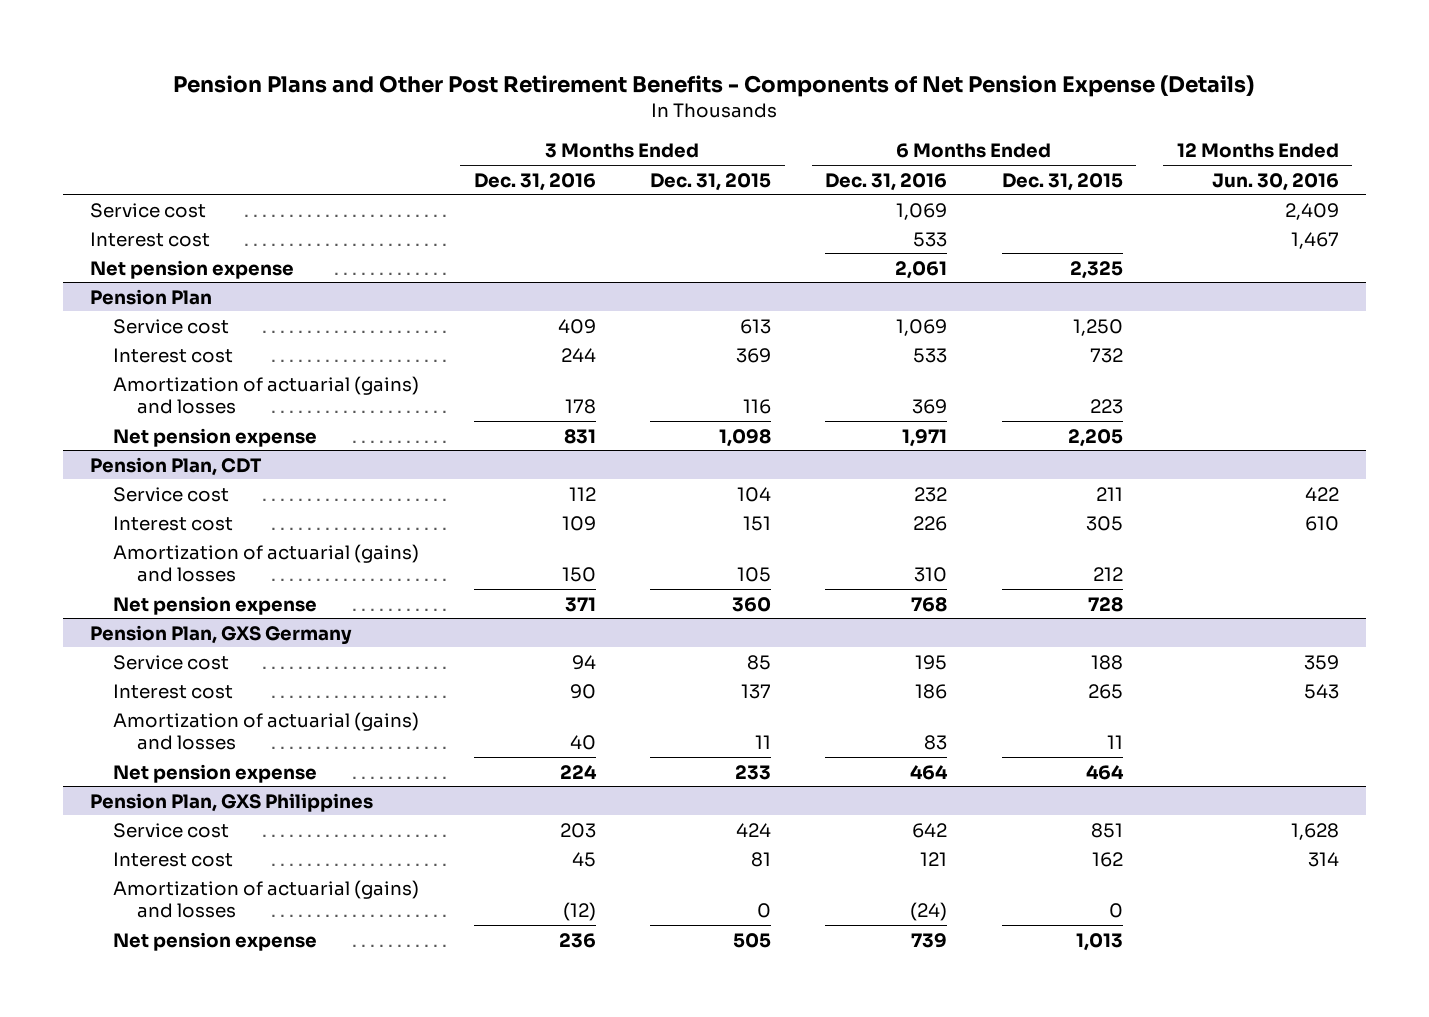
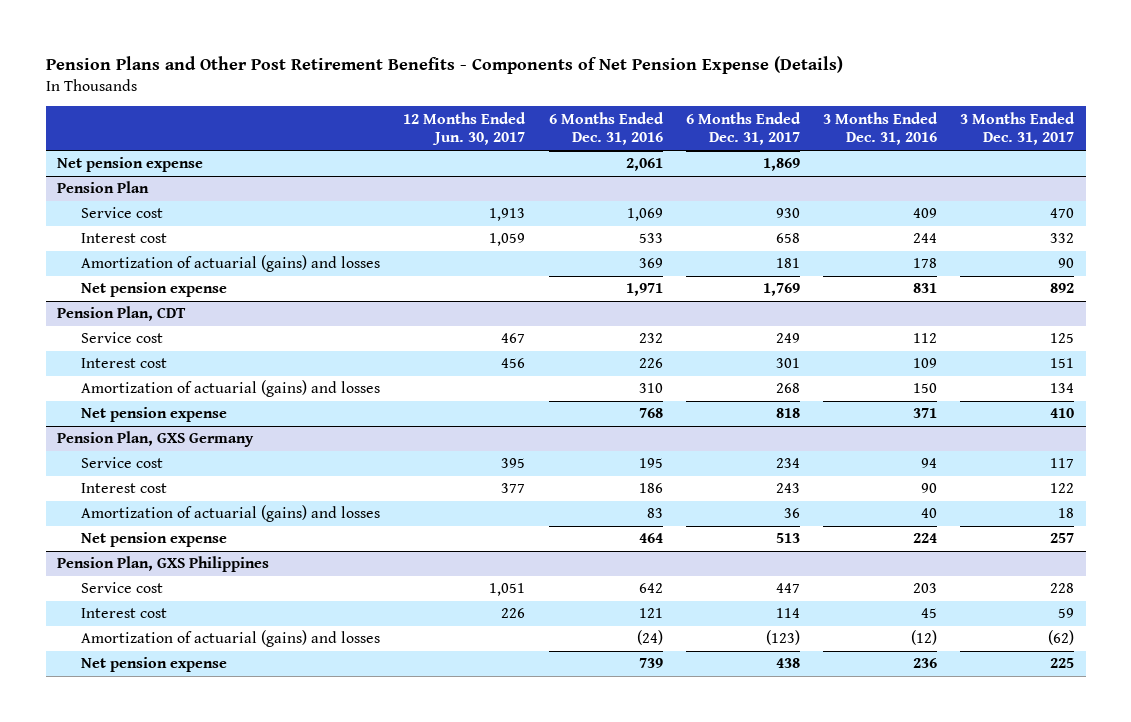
- | 3 Months Ended Dec. 31, 2016 | 3 Months Ended Dec. 31, 2015 | 6 Months Ended Dec. 31, 2016 | 6 Months Ended Dec. 31, 2015 | 12 Months Ended Jun. 30, 2016
+ | 12 Months Ended Jun. 30, 2017 | 6 Months Ended Dec. 31, 2016 | 6 Months Ended Dec. 31, 2017 | 3 Months Ended Dec. 31, 2016 | 3 Months Ended Dec. 31, 2017
- Service cost | | | 1,069 | | 2,409
- Interest cost | | | 533 | | 1,467

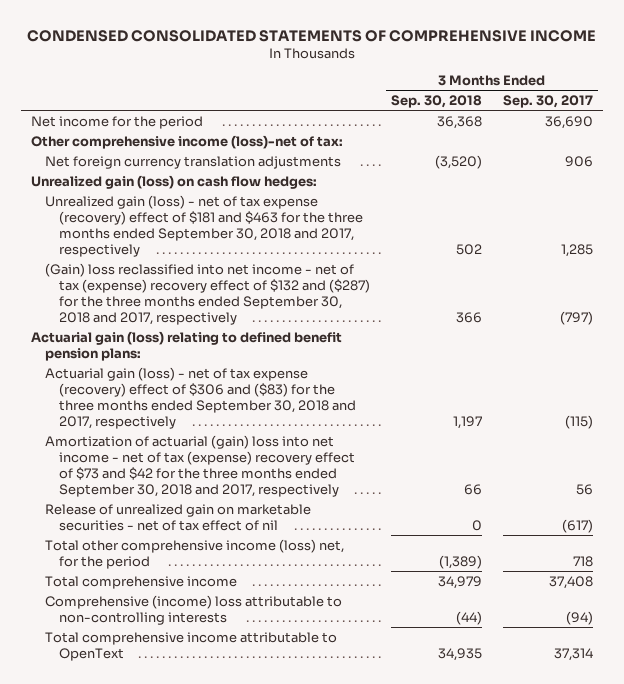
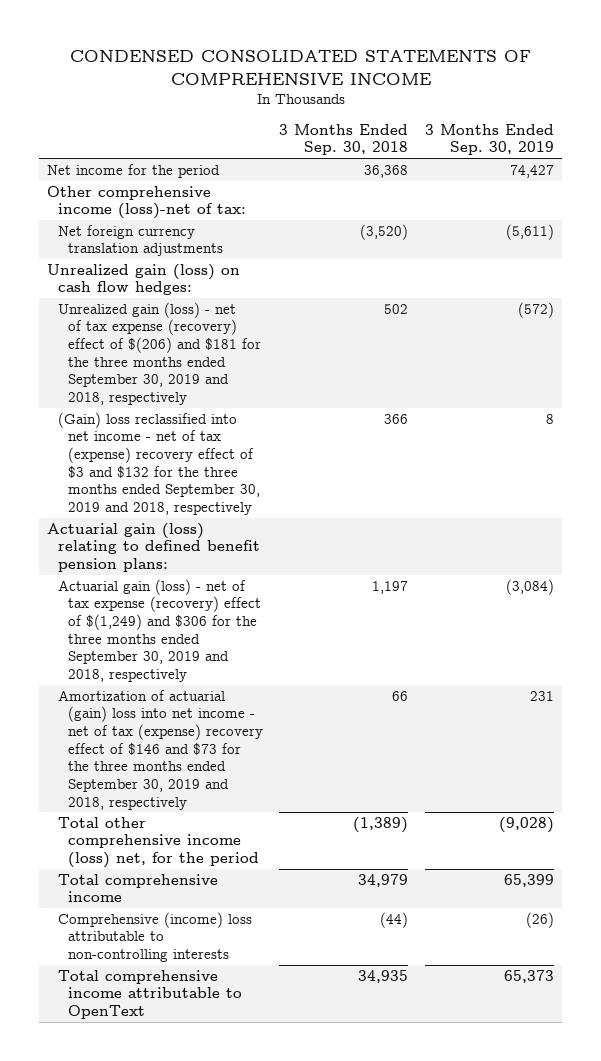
- | 3 Months Ended Sep. 30, 2018 | 3 Months Ended Sep. 30, 2017
+ | 3 Months Ended Sep. 30, 2018 | 3 Months Ended Sep. 30, 2019
- Unrealized gain (loss) - net of tax expense (recovery) effect of $181 and $463 for the three months ended September 30, 2018 and 2017, respectively | 502 | 1,285
- (Gain) loss reclassified into net income - net of tax (expense) recovery effect of $132 and ($287) for the three months ended September 30, 2018 and 2017, respectively | 366 | (797)
+ Unrealized gain (loss) - net of tax expense (recovery) effect of $(206) and $181 for the three months ended September 30, 2019 and 2018, respectively | 502 | (572)
+ (Gain) loss reclassified into net income - net of tax (expense) recovery effect of $3 and $132 for the three months ended September 30, 2019 and 2018, respectively | 366 | 8
- Actuarial gain (loss) - net of tax expense (recovery) effect of $306 and ($83) for the three months ended September 30, 2018 and 2017, respectively | 1,197 | (115)
- Amortization of actuarial (gain) loss into net income - net of tax (expense) recovery effect of $73 and $42 for the three months ended September 30, 2018 and 2017, respectively | 66 | 56
- Release of unrealized gain on marketable securities - net of tax effect of nil | 0 | (617)
+ Actuarial gain (loss) - net of tax expense (recovery) effect of $(1,249) and $306 for the three months ended September 30, 2019 and 2018, respectively | 1,197 | (3,084)
+ Amortization of actuarial (gain) loss into net income - net of tax (expense) recovery effect of $146 and $73 for the three months ended September 30, 2019 and 2018, respectively | 66 | 231

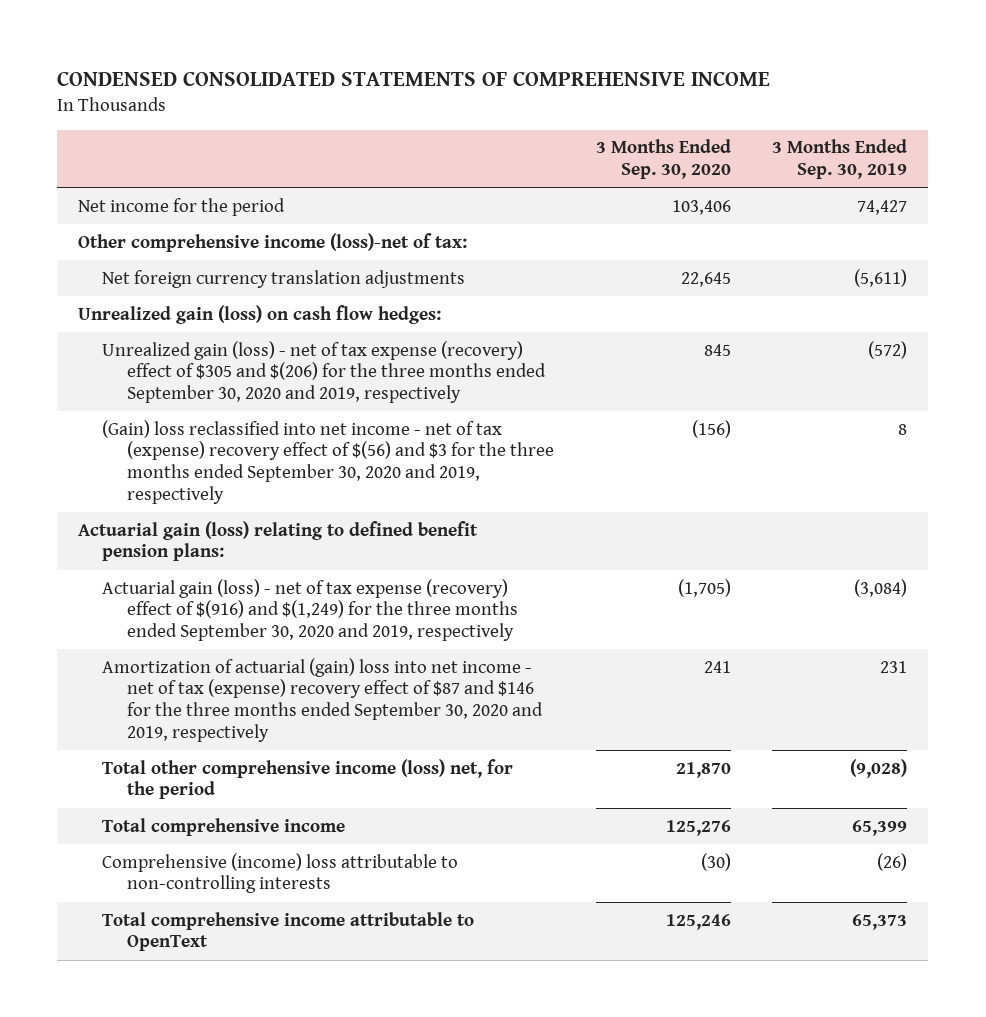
- | 3 Months Ended Sep. 30, 2018 | 3 Months Ended Sep. 30, 2019
+ | 3 Months Ended Sep. 30, 2020 | 3 Months Ended Sep. 30, 2019
- Unrealized gain (loss) - net of tax expense (recovery) effect of $(206) and $181 for the three months ended September 30, 2019 and 2018, respectively | 502 | (572)
- (Gain) loss reclassified into net income - net of tax (expense) recovery effect of $3 and $132 for the three months ended September 30, 2019 and 2018, respectively | 366 | 8
+ Unrealized gain (loss) - net of tax expense (recovery) effect of $305 and $(206) for the three months ended September 30, 2020 and 2019, respectively | 845 | (572)
+ (Gain) loss reclassified into net income - net of tax (expense) recovery effect of $(56) and $3 for the three months ended September 30, 2020 and 2019, respectively | (156) | 8
- Actuarial gain (loss) - net of tax expense (recovery) effect of $(1,249) and $306 for the three months ended September 30, 2019 and 2018, respectively | 1,197 | (3,084)
- Amortization of actuarial (gain) loss into net income - net of tax (expense) recovery effect of $146 and $73 for the three months ended September 30, 2019 and 2018, respectively | 66 | 231
+ Actuarial gain (loss) - net of tax expense (recovery) effect of $(916) and $(1,249) for the three months ended September 30, 2020 and 2019, respectively | (1,705) | (3,084)
+ Amortization of actuarial (gain) loss into net income - net of tax (expense) recovery effect of $87 and $146 for the three months ended September 30, 2020 and 2019, respectively | 241 | 231

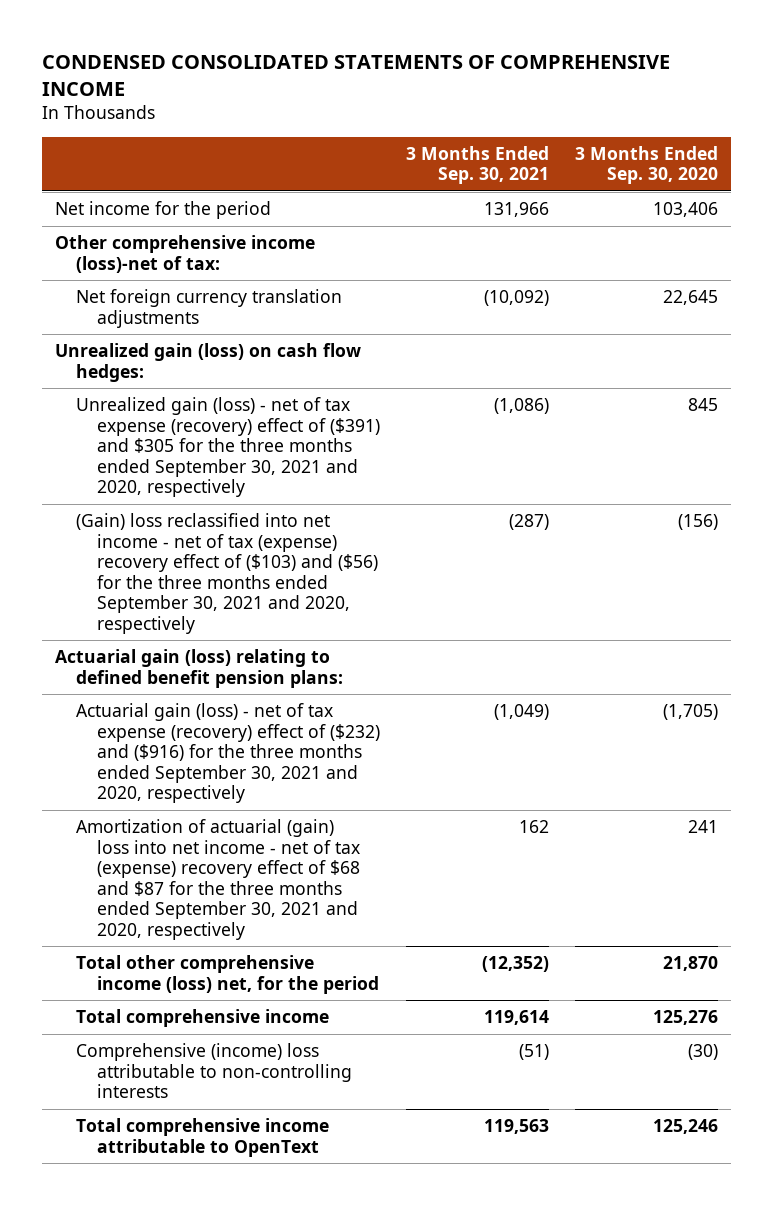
- | 3 Months Ended Sep. 30, 2020 | 3 Months Ended Sep. 30, 2019
+ | 3 Months Ended Sep. 30, 2021 | 3 Months Ended Sep. 30, 2020
- Unrealized gain (loss) - net of tax expense (recovery) effect of $305 and $(206) for the three months ended September 30, 2020 and 2019, respectively | 845 | (572)
- (Gain) loss reclassified into net income - net of tax (expense) recovery effect of $(56) and $3 for the three months ended September 30, 2020 and 2019, respectively | (156) | 8
+ Unrealized gain (loss) - net of tax expense (recovery) effect of ($391) and $305 for the three months ended September 30, 2021 and 2020, respectively | (1,086) | 845
+ (Gain) loss reclassified into net income - net of tax (expense) recovery effect of ($103) and ($56) for the three months ended September 30, 2021 and 2020, respectively | (287) | (156)
- Actuarial gain (loss) - net of tax expense (recovery) effect of $(916) and $(1,249) for the three months ended September 30, 2020 and 2019, respectively | (1,705) | (3,084)
- Amortization of actuarial (gain) loss into net income - net of tax (expense) recovery effect of $87 and $146 for the three months ended September 30, 2020 and 2019, respectively | 241 | 231
+ Actuarial gain (loss) - net of tax expense (recovery) effect of ($232) and ($916) for the three months ended September 30, 2021 and 2020, respectively | (1,049) | (1,705)
+ Amortization of actuarial (gain) loss into net income - net of tax (expense) recovery effect of $68 and $87 for the three months ended September 30, 2021 and 2020, respectively | 162 | 241

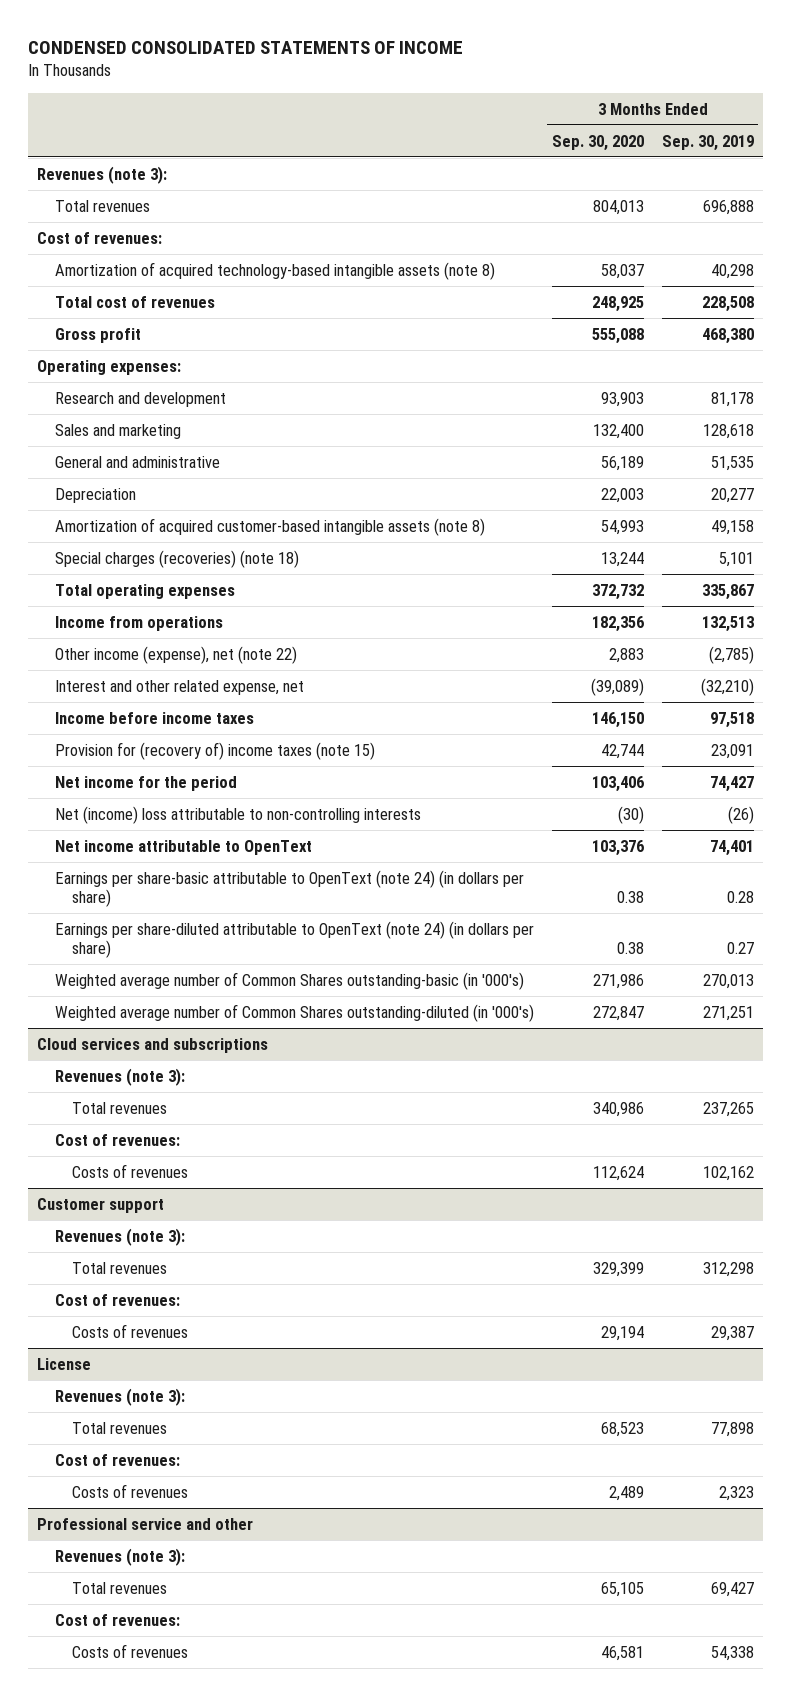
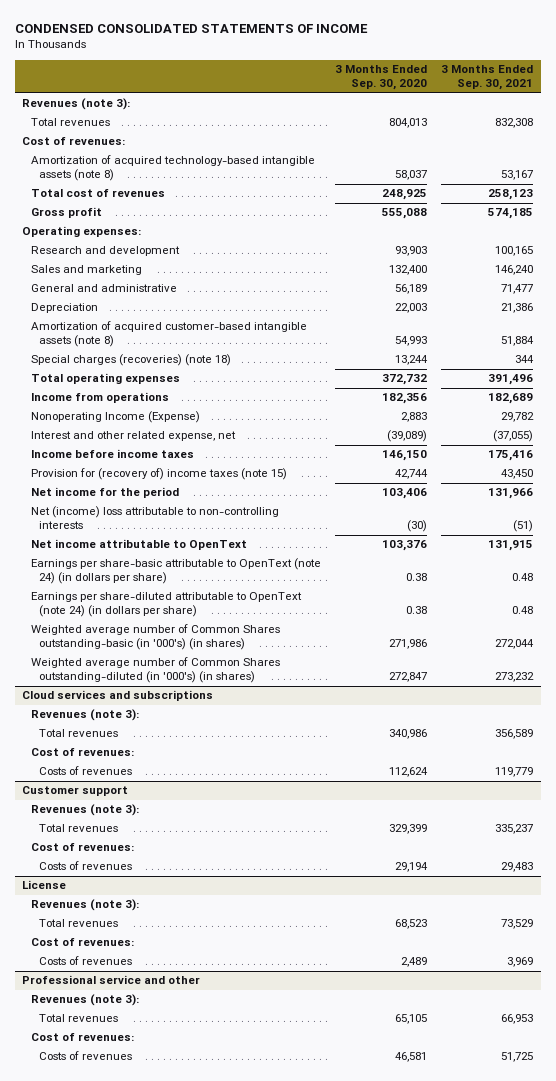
- | 3 Months Ended Sep. 30, 2020 | 3 Months Ended Sep. 30, 2019
+ | 3 Months Ended Sep. 30, 2020 | 3 Months Ended Sep. 30, 2021
- Other income (expense), net (note 22) | 2,883 | (2,785)
+ Nonoperating Income (Expense) | 2,883 | 29,782
- Weighted average number of Common Shares outstanding-basic (in '000's) | 271,986 | 270,013
- Weighted average number of Common Shares outstanding-diluted (in '000's) | 272,847 | 271,251
+ Weighted average number of Common Shares outstanding-basic (in '000's) (in shares) | 271,986 | 272,044
+ Weighted average number of Common Shares outstanding-diluted (in '000's) (in shares) | 272,847 | 273,232

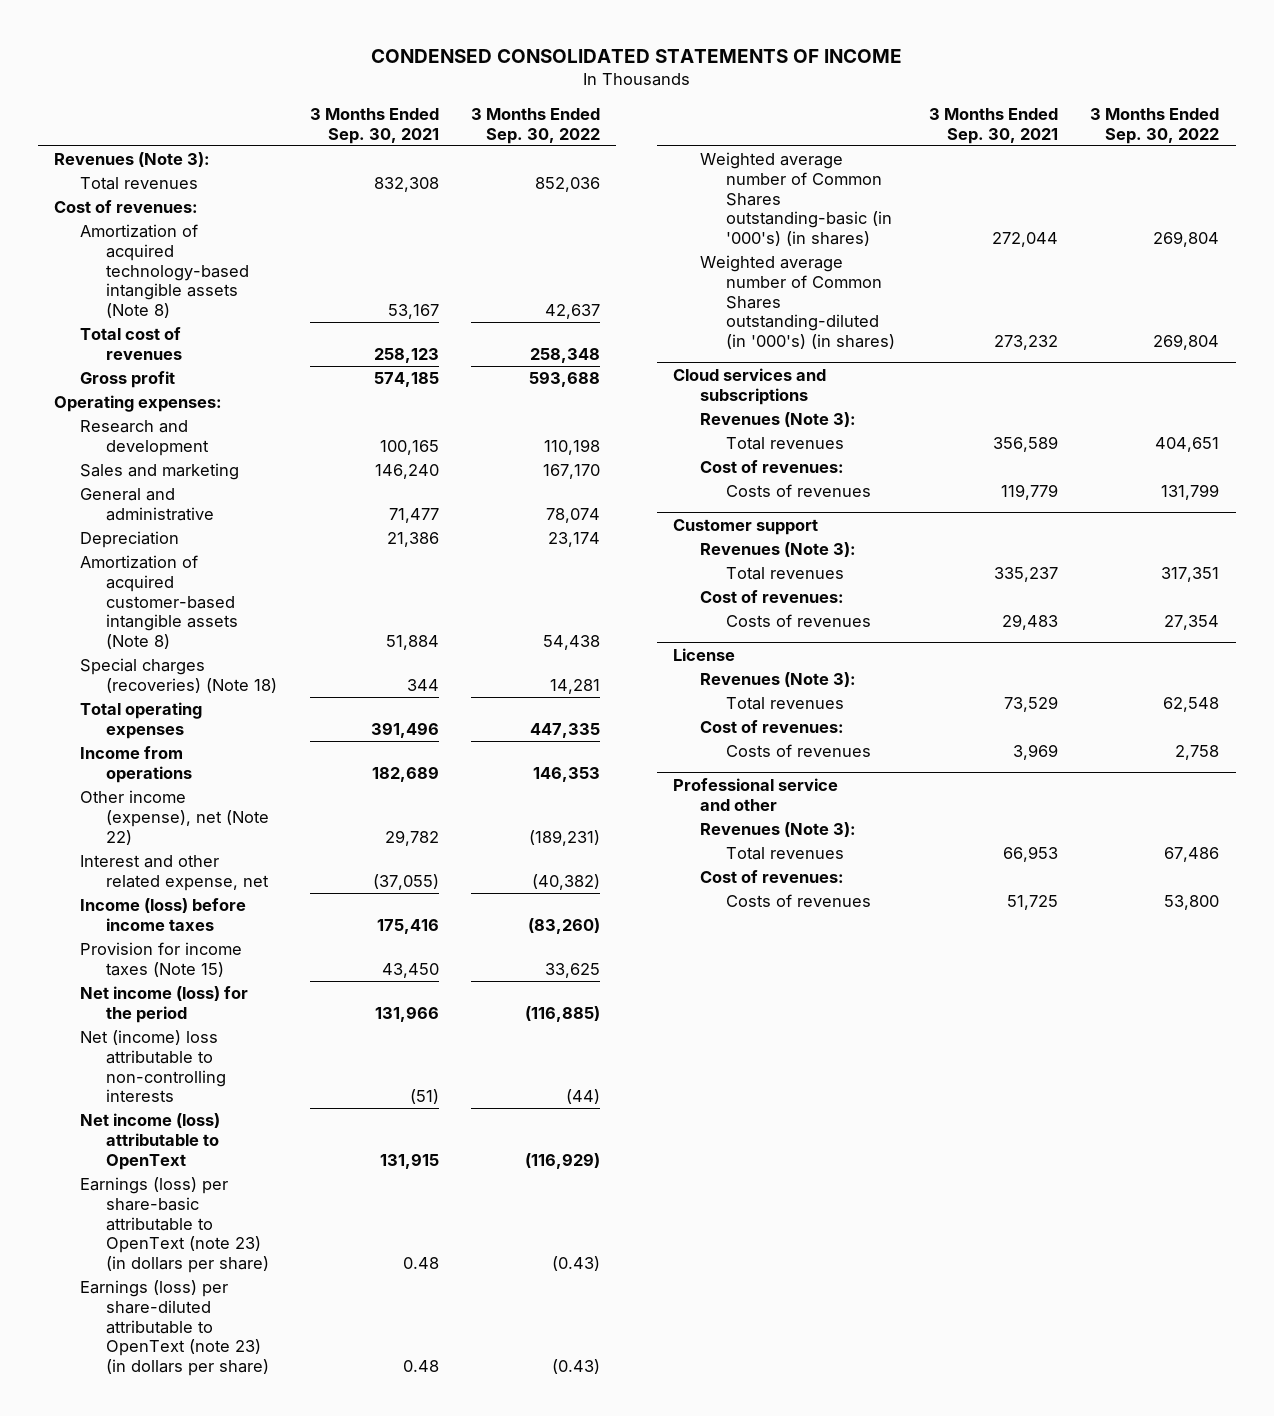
- | 3 Months Ended Sep. 30, 2020 | 3 Months Ended Sep. 30, 2021
+ | 3 Months Ended Sep. 30, 2021 | 3 Months Ended Sep. 30, 2022
- Revenues (note 3):
+ Revenues (Note 3):
- Amortization of acquired technology-based intangible assets (note 8) | 58,037 | 53,167
+ Amortization of acquired technology-based intangible assets (Note 8) | 53,167 | 42,637
- Amortization of acquired customer-based intangible assets (note 8) | 54,993 | 51,884
- Special charges (recoveries) (note 18) | 13,244 | 344
+ Amortization of acquired customer-based intangible assets (Note 8) | 51,884 | 54,438
+ Special charges (recoveries) (Note 18) | 344 | 14,281
- Nonoperating Income (Expense) | 2,883 | 29,782
+ Other income (expense), net (Note 22) | 29,782 | (189,231)
- Income before income taxes | 146,150 | 175,416
- Provision for (recovery of) income taxes (note 15) | 42,744 | 43,450
- Net income for the period | 103,406 | 131,966
+ Income (loss) before income taxes | 175,416 | (83,260)
+ Provision for income taxes (Note 15) | 43,450 | 33,625
+ Net income (loss) for the period | 131,966 | (116,885)
- Net income attributable to OpenText | 103,376 | 131,915
- Earnings per share-basic attributable to OpenText (note 24) (in dollars per share) | 0.38 | 0.48
- Earnings per share-diluted attributable to OpenText (note 24) (in dollars per share) | 0.38 | 0.48
+ Net income (loss) attributable to OpenText | 131,915 | (116,929)
+ Earnings (loss) per share-basic attributable to OpenText (note 23) (in dollars per share) | 0.48 | (0.43)
+ Earnings (loss) per share-diluted attributable to OpenText (note 23) (in dollars per share) | 0.48 | (0.43)
@ Cloud services and subscriptions
- Revenues (note 3):
+ Revenues (Note 3):
@ Customer support
- Revenues (note 3):
+ Revenues (Note 3):
@ License
- Revenues (note 3):
+ Revenues (Note 3):
@ Professional service and other
- Revenues (note 3):
+ Revenues (Note 3):

